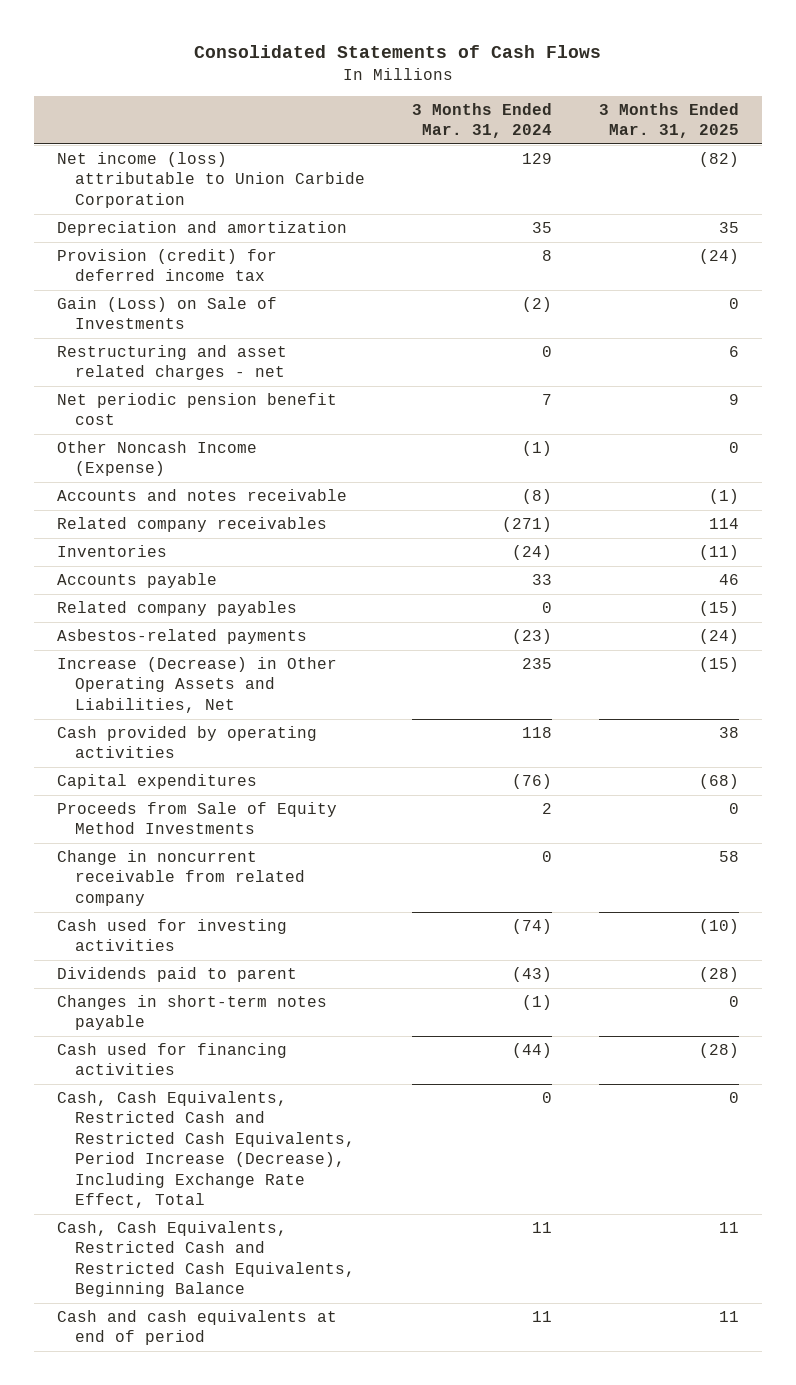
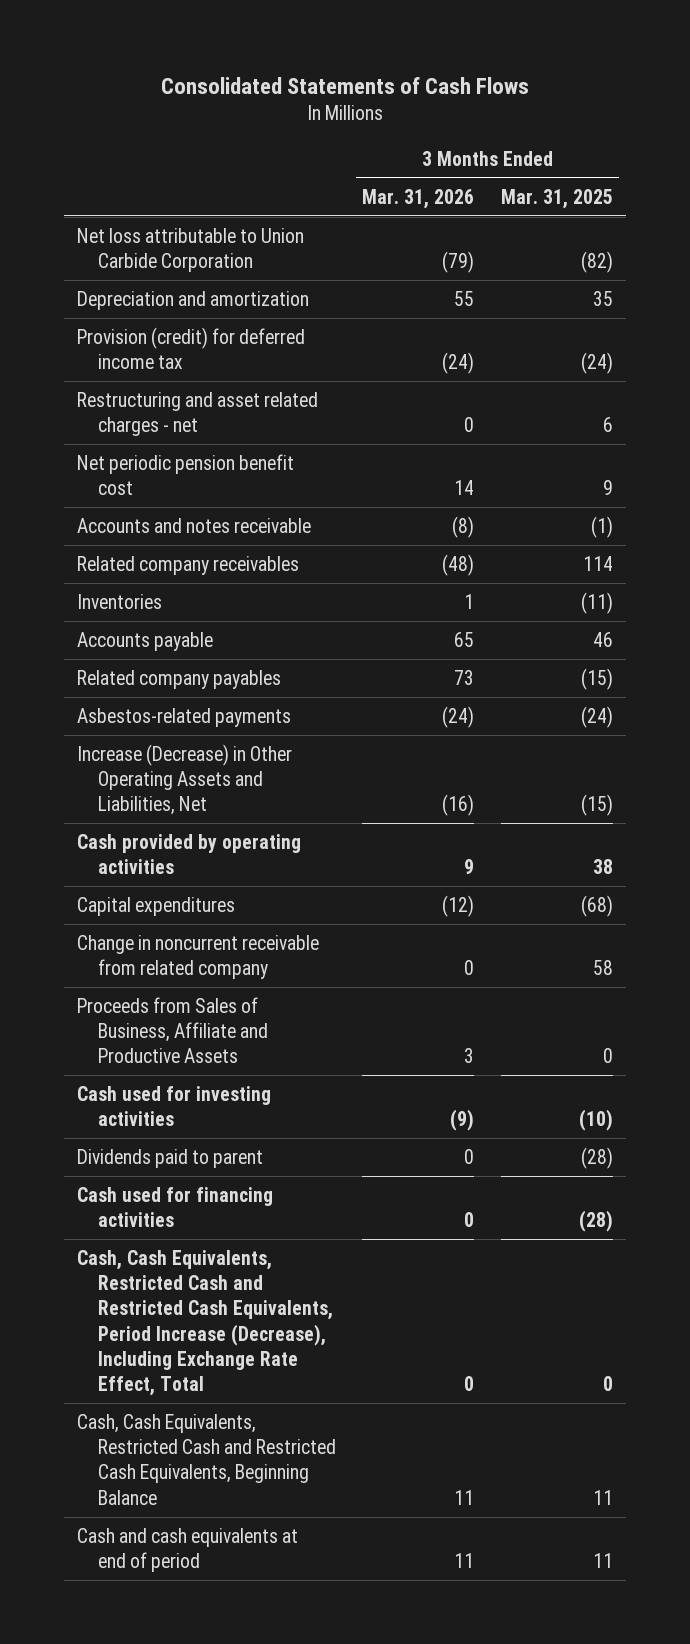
- | 3 Months Ended Mar. 31, 2024 | 3 Months Ended Mar. 31, 2025
+ | 3 Months Ended Mar. 31, 2026 | 3 Months Ended Mar. 31, 2025
- Net income (loss) attributable to Union Carbide Corporation | 129 | (82)
+ Net loss attributable to Union Carbide Corporation | (79) | (82)
- Gain (Loss) on Sale of Investments | (2) | 0
- Other Noncash Income (Expense) | (1) | 0
- Proceeds from Sale of Equity Method Investments | 2 | 0
+ Proceeds from Sales of Business, Affiliate and Productive Assets | 3 | 0
- Changes in short-term notes payable | (1) | 0

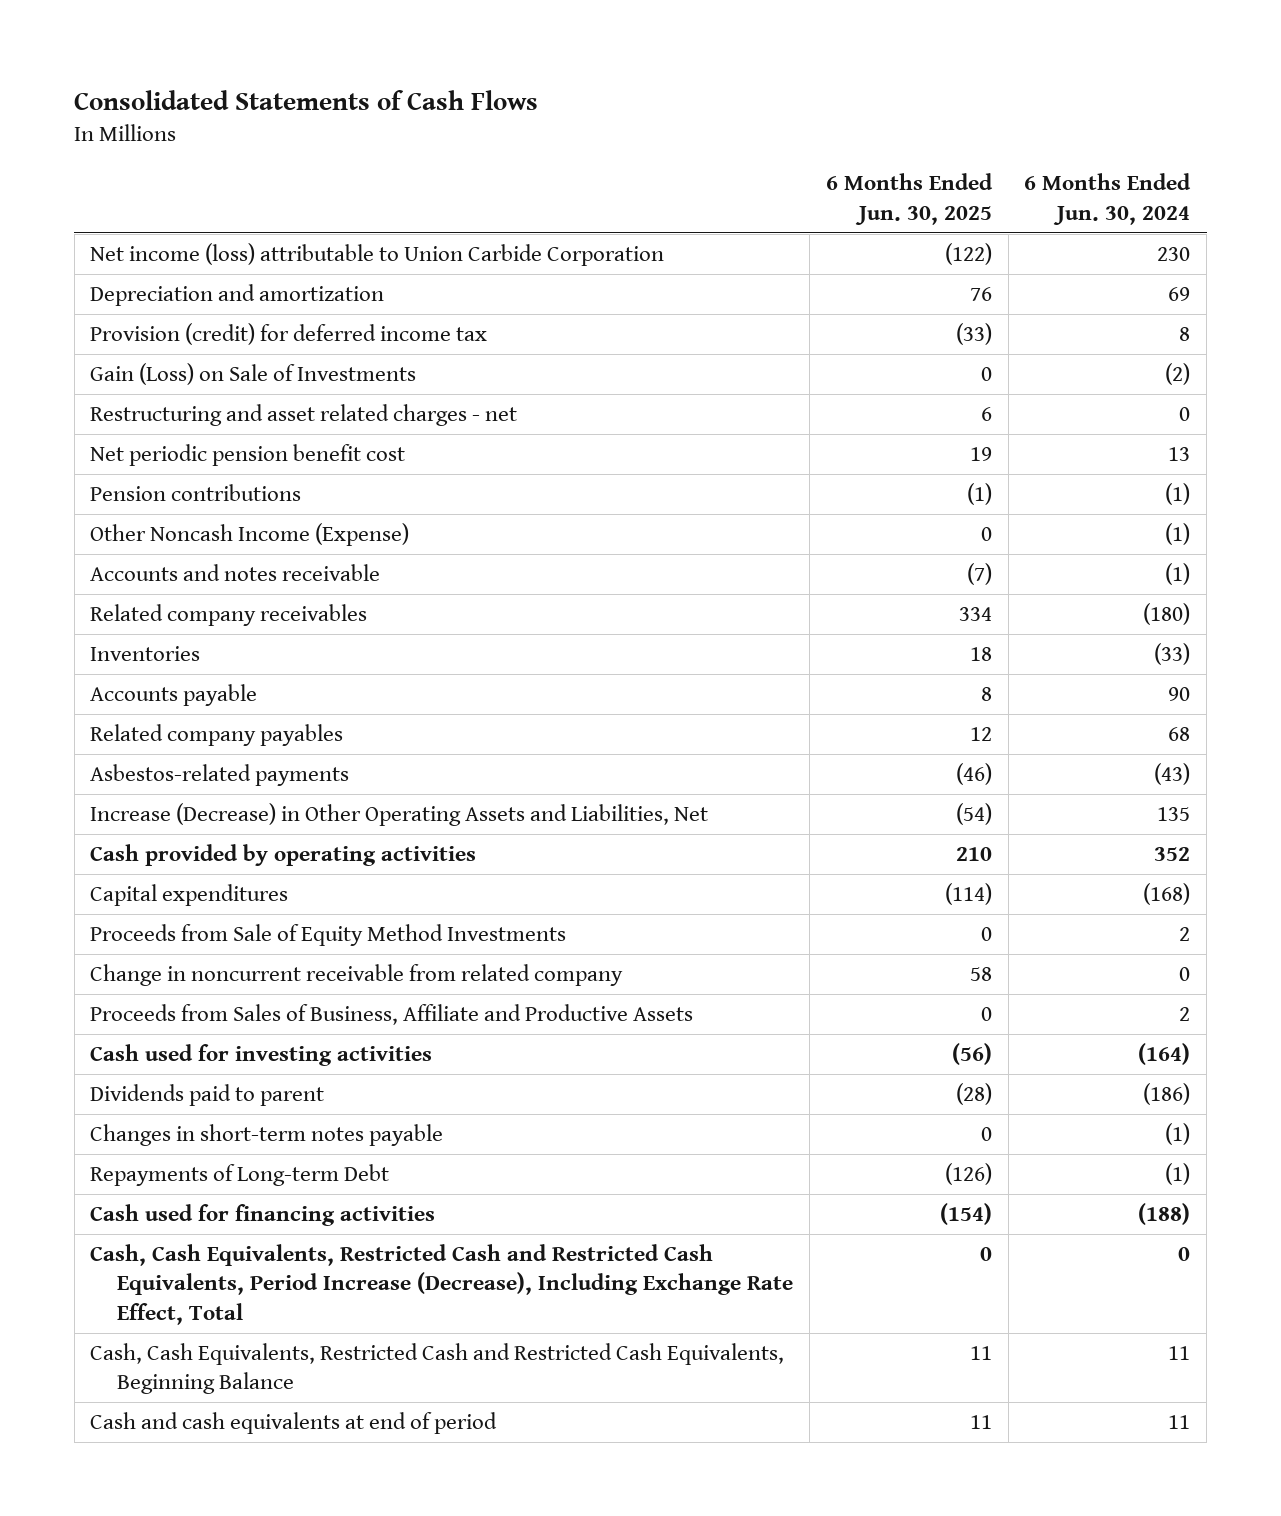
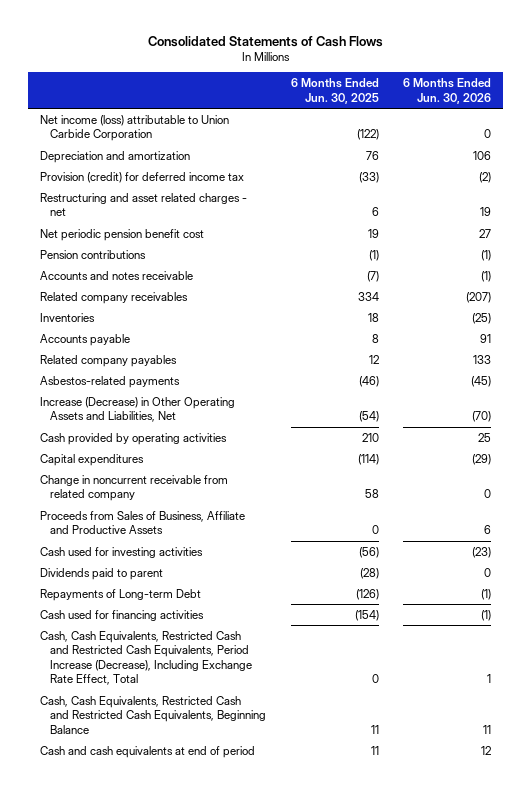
- | 6 Months Ended Jun. 30, 2025 | 6 Months Ended Jun. 30, 2024
+ | 6 Months Ended Jun. 30, 2025 | 6 Months Ended Jun. 30, 2026
- Gain (Loss) on Sale of Investments | 0 | (2)
- Other Noncash Income (Expense) | 0 | (1)
- Proceeds from Sale of Equity Method Investments | 0 | 2
- Changes in short-term notes payable | 0 | (1)

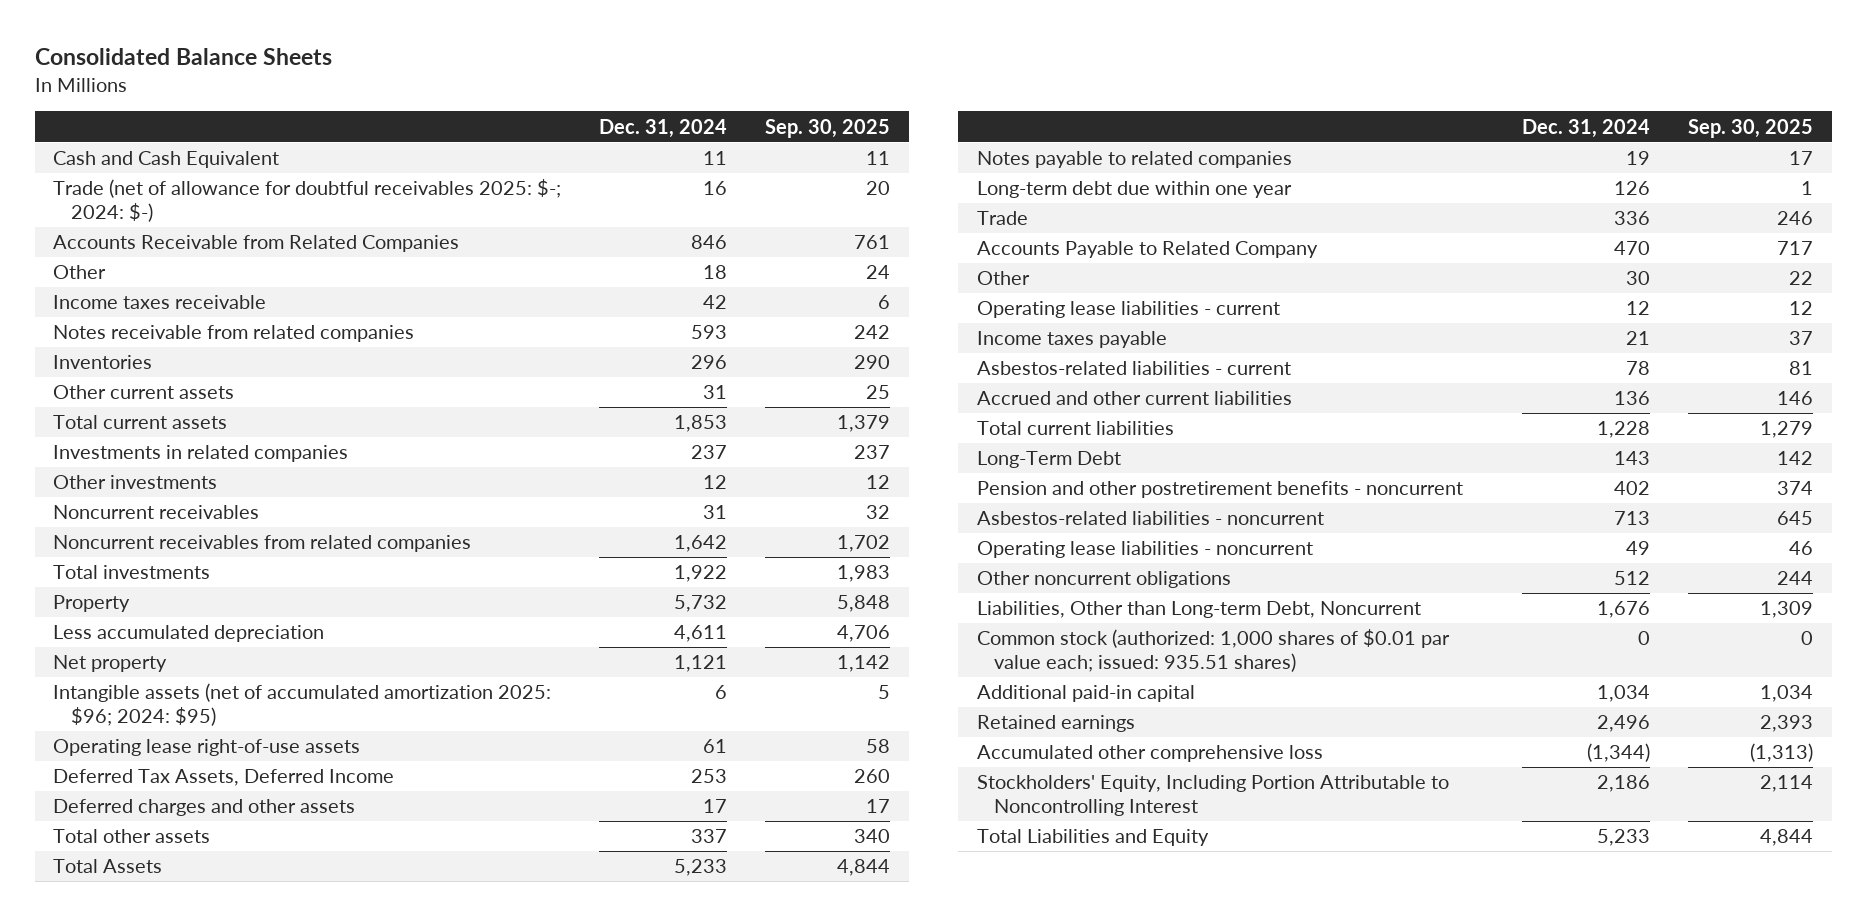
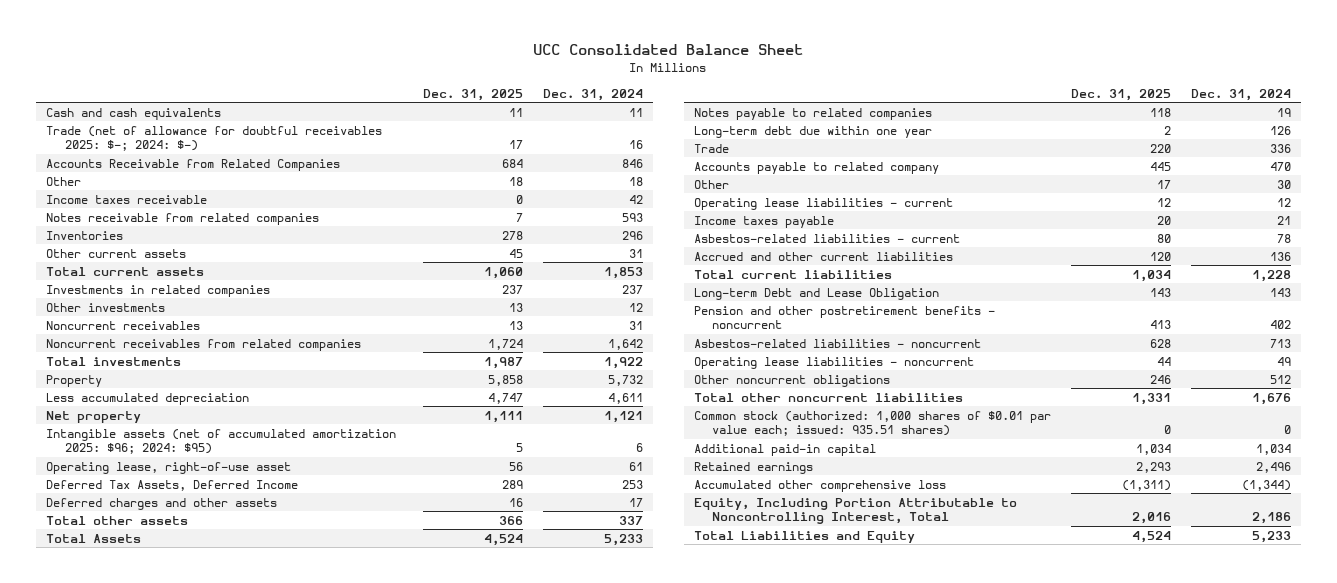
- Consolidated Balance Sheets
+ UCC Consolidated Balance Sheet
- | Dec. 31, 2024 | Sep. 30, 2025
+ | Dec. 31, 2025 | Dec. 31, 2024
- Cash and Cash Equivalent | 11 | 11
+ Cash and cash equivalents | 11 | 11
- Operating lease right-of-use assets | 61 | 58
+ Operating lease, right-of-use asset | 56 | 61
- Accounts Payable to Related Company | 470 | 717
+ Accounts payable to related company | 445 | 470
- Long-Term Debt | 143 | 142
+ Long-term Debt and Lease Obligation | 143 | 143
- Liabilities, Other than Long-term Debt, Noncurrent | 1,676 | 1,309
+ Total other noncurrent liabilities | 1,331 | 1,676
- Stockholders' Equity, Including Portion Attributable to Noncontrolling Interest | 2,186 | 2,114
+ Equity, Including Portion Attributable to Noncontrolling Interest, Total | 2,016 | 2,186

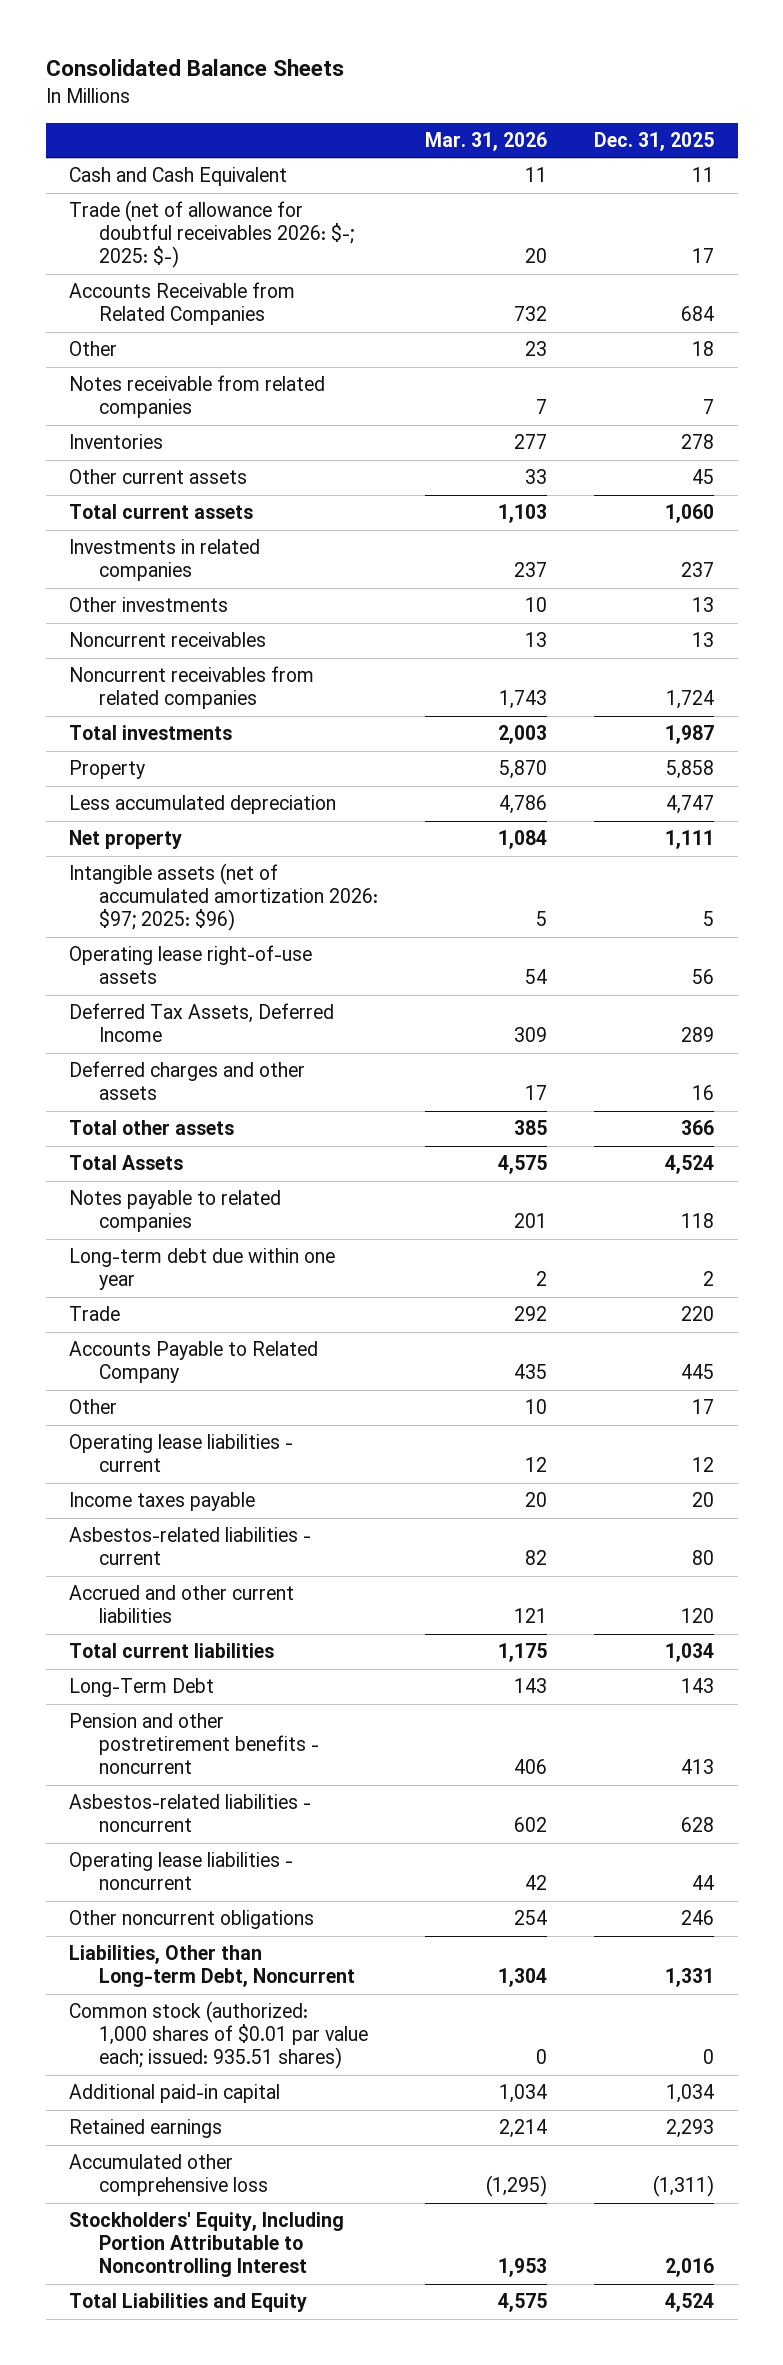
- UCC Consolidated Balance Sheet
+ Consolidated Balance Sheets
- | Dec. 31, 2025 | Dec. 31, 2024
+ | Mar. 31, 2026 | Dec. 31, 2025
- Cash and cash equivalents | 11 | 11
- Trade (net of allowance for doubtful receivables 2025: $-; 2024: $-) | 17 | 16
+ Cash and Cash Equivalent | 11 | 11
+ Trade (net of allowance for doubtful receivables 2026: $-; 2025: $-) | 20 | 17
- Income taxes receivable | 0 | 42
- Intangible assets (net of accumulated amortization 2025: $96; 2024: $95) | 5 | 6
- Operating lease, right-of-use asset | 56 | 61
+ Intangible assets (net of accumulated amortization 2026: $97; 2025: $96) | 5 | 5
+ Operating lease right-of-use assets | 54 | 56
- Accounts payable to related company | 445 | 470
+ Accounts Payable to Related Company | 435 | 445
- Long-term Debt and Lease Obligation | 143 | 143
+ Long-Term Debt | 143 | 143
- Total other noncurrent liabilities | 1,331 | 1,676
+ Liabilities, Other than Long-term Debt, Noncurrent | 1,304 | 1,331
- Equity, Including Portion Attributable to Noncontrolling Interest, Total | 2,016 | 2,186
+ Stockholders' Equity, Including Portion Attributable to Noncontrolling Interest | 1,953 | 2,016

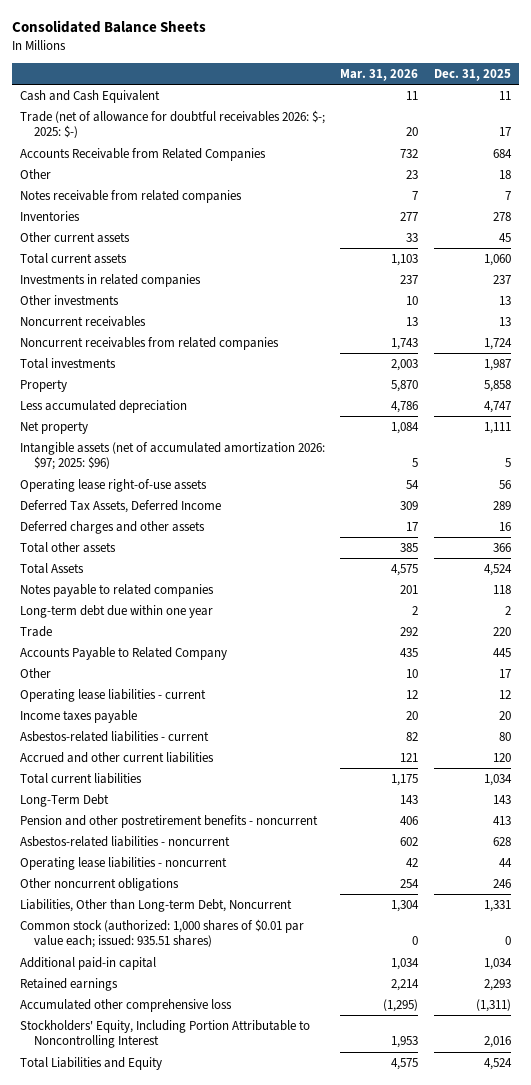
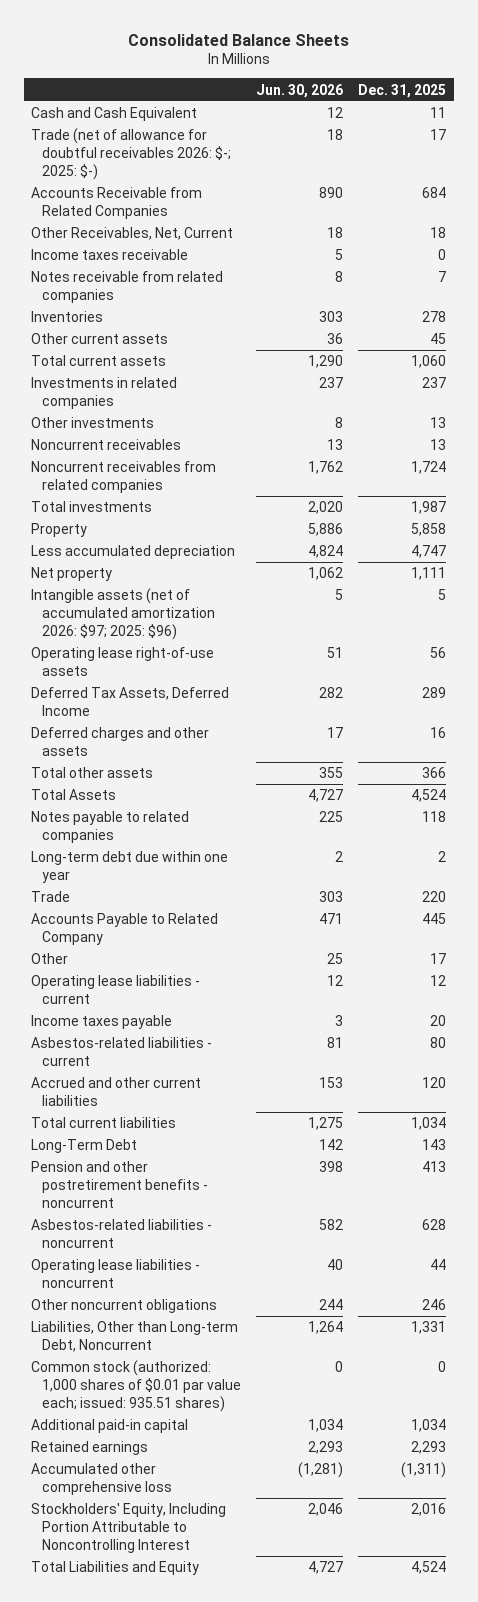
- | Mar. 31, 2026 | Dec. 31, 2025
+ | Jun. 30, 2026 | Dec. 31, 2025
- Other | 23 | 18
+ Other Receivables, Net, Current | 18 | 18
+ Income taxes receivable | 5 | 0

